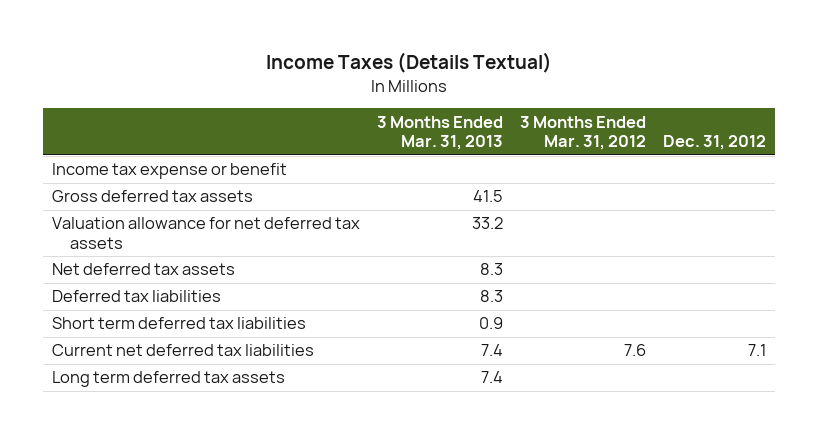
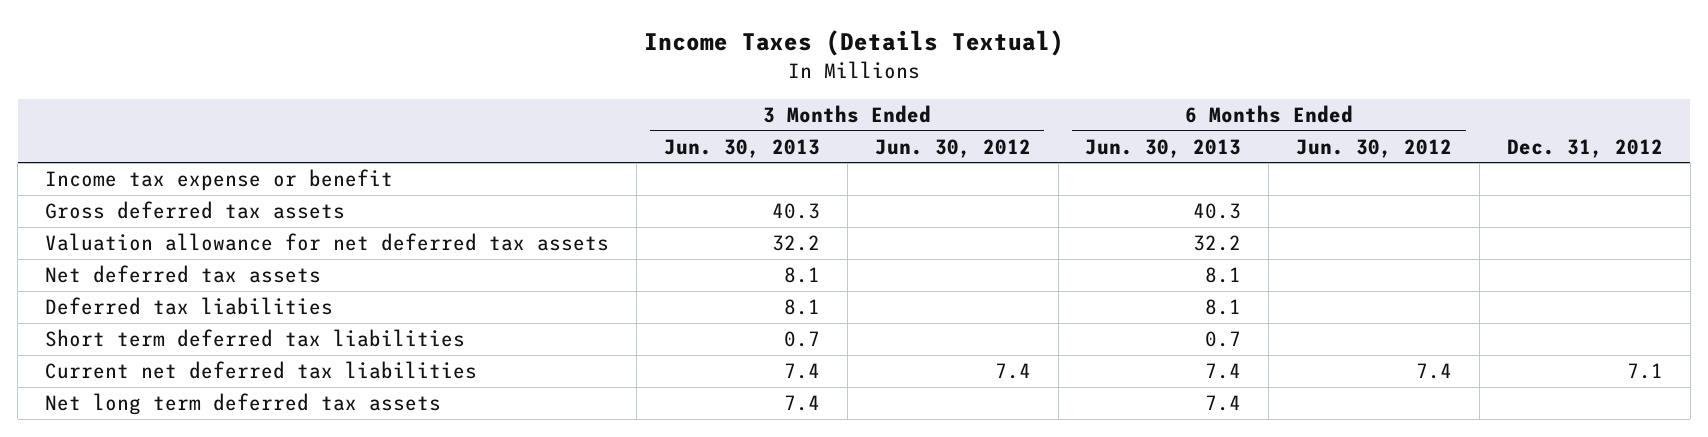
- | 3 Months Ended Mar. 31, 2013 | 3 Months Ended Mar. 31, 2012 | Dec. 31, 2012
+ | 3 Months Ended Jun. 30, 2013 | 3 Months Ended Jun. 30, 2012 | 6 Months Ended Jun. 30, 2013 | 6 Months Ended Jun. 30, 2012 | Dec. 31, 2012
- Long term deferred tax assets | 7.4 | |
+ Net long term deferred tax assets | 7.4 | | 7.4 | |

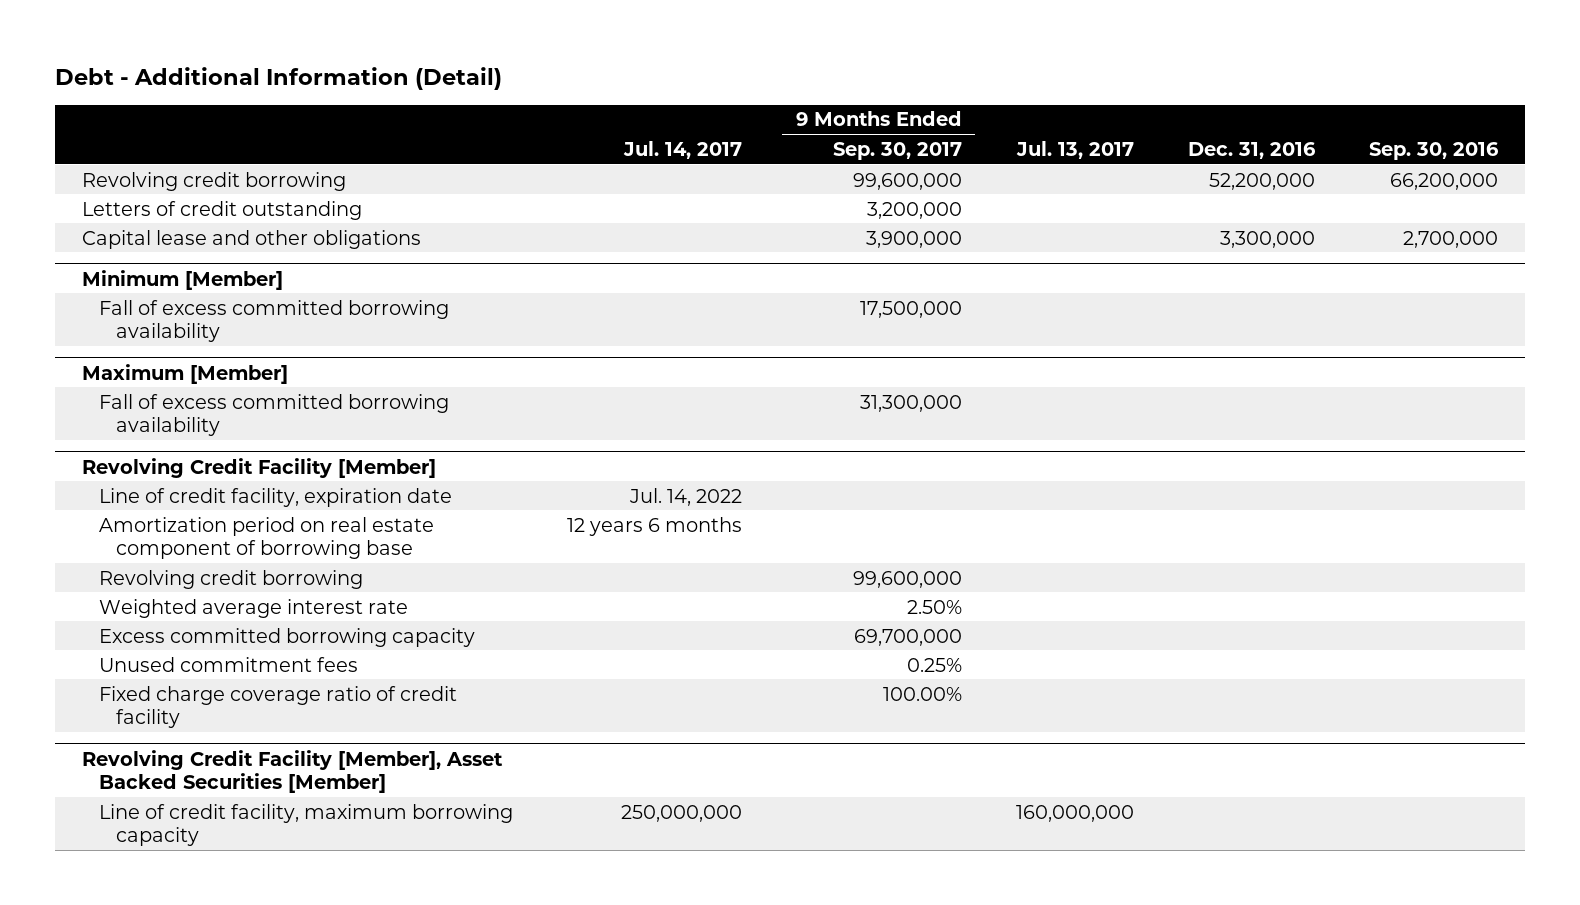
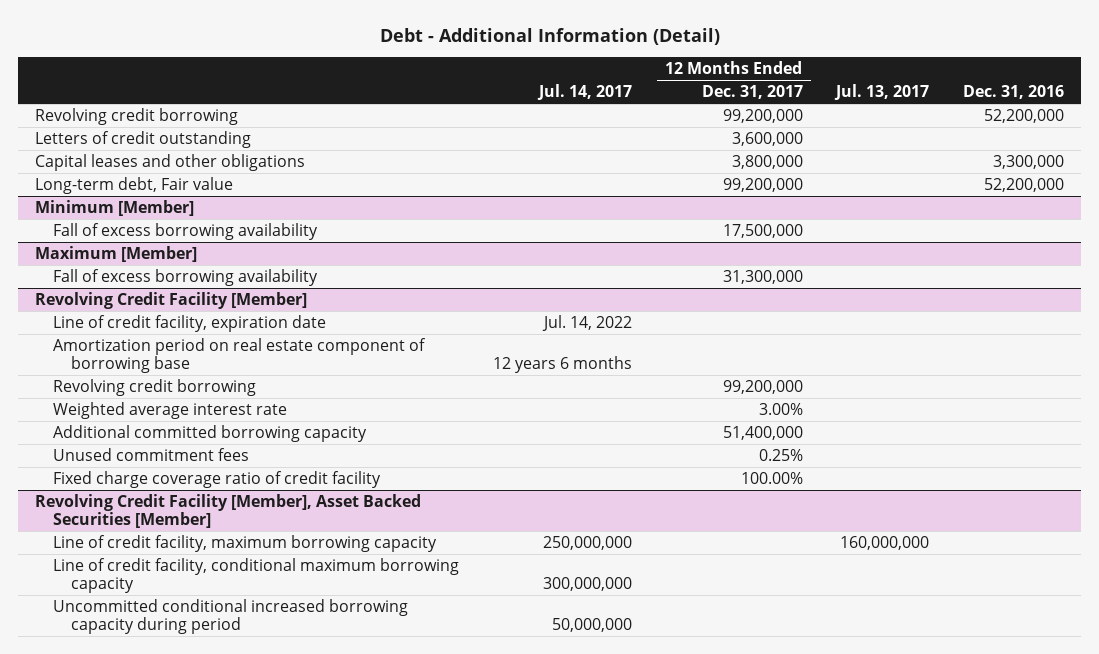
- | Jul. 14, 2017 | 9 Months Ended Sep. 30, 2017 | Jul. 13, 2017 | Dec. 31, 2016 | Sep. 30, 2016
+ | Jul. 14, 2017 | 12 Months Ended Dec. 31, 2017 | Jul. 13, 2017 | Dec. 31, 2016
- Capital lease and other obligations | | 3,900,000 | | 3,300,000 | 2,700,000
+ Capital leases and other obligations | | 3,800,000 | | 3,300,000
+ Long-term debt, Fair value | | 99,200,000 | | 52,200,000
@ Minimum [Member]
- Fall of excess committed borrowing availability | | 17,500,000 | | |
+ Fall of excess borrowing availability | | 17,500,000 | |
@ Maximum [Member]
- Fall of excess committed borrowing availability | | 31,300,000 | | |
+ Fall of excess borrowing availability | | 31,300,000 | |
@ Revolving Credit Facility [Member]
- Excess committed borrowing capacity | | 69,700,000 | | |
+ Additional committed borrowing capacity | | 51,400,000 | |
@ Revolving Credit Facility [Member], Asset Backed Securities [Member]
+ Line of credit facility, conditional maximum borrowing capacity | 300,000,000 | | |
+ Uncommitted conditional increased borrowing capacity during period | 50,000,000 | | |

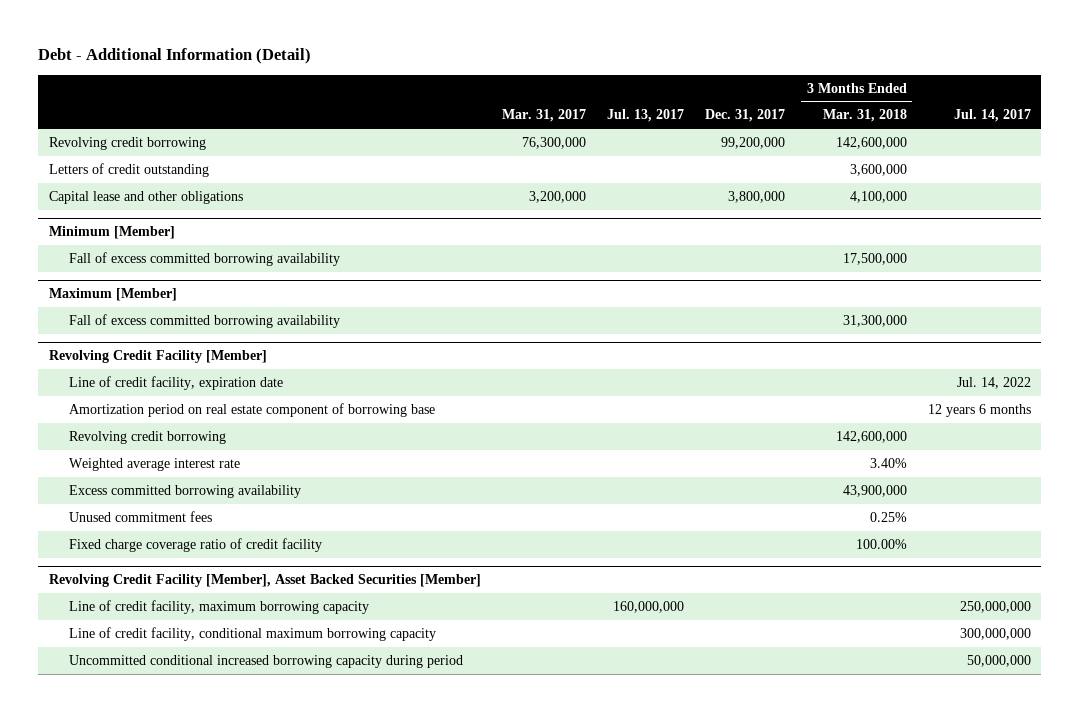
- | Jul. 14, 2017 | 12 Months Ended Dec. 31, 2017 | Jul. 13, 2017 | Dec. 31, 2016
+ | Mar. 31, 2017 | Jul. 13, 2017 | Dec. 31, 2017 | 3 Months Ended Mar. 31, 2018 | Jul. 14, 2017
- Capital leases and other obligations | | 3,800,000 | | 3,300,000
- Long-term debt, Fair value | | 99,200,000 | | 52,200,000
+ Capital lease and other obligations | 3,200,000 | | 3,800,000 | 4,100,000 |
@ Minimum [Member]
- Fall of excess borrowing availability | | 17,500,000 | |
+ Fall of excess committed borrowing availability | | | | 17,500,000 |
@ Maximum [Member]
- Fall of excess borrowing availability | | 31,300,000 | |
+ Fall of excess committed borrowing availability | | | | 31,300,000 |
@ Revolving Credit Facility [Member]
- Additional committed borrowing capacity | | 51,400,000 | |
+ Excess committed borrowing availability | | | | 43,900,000 |

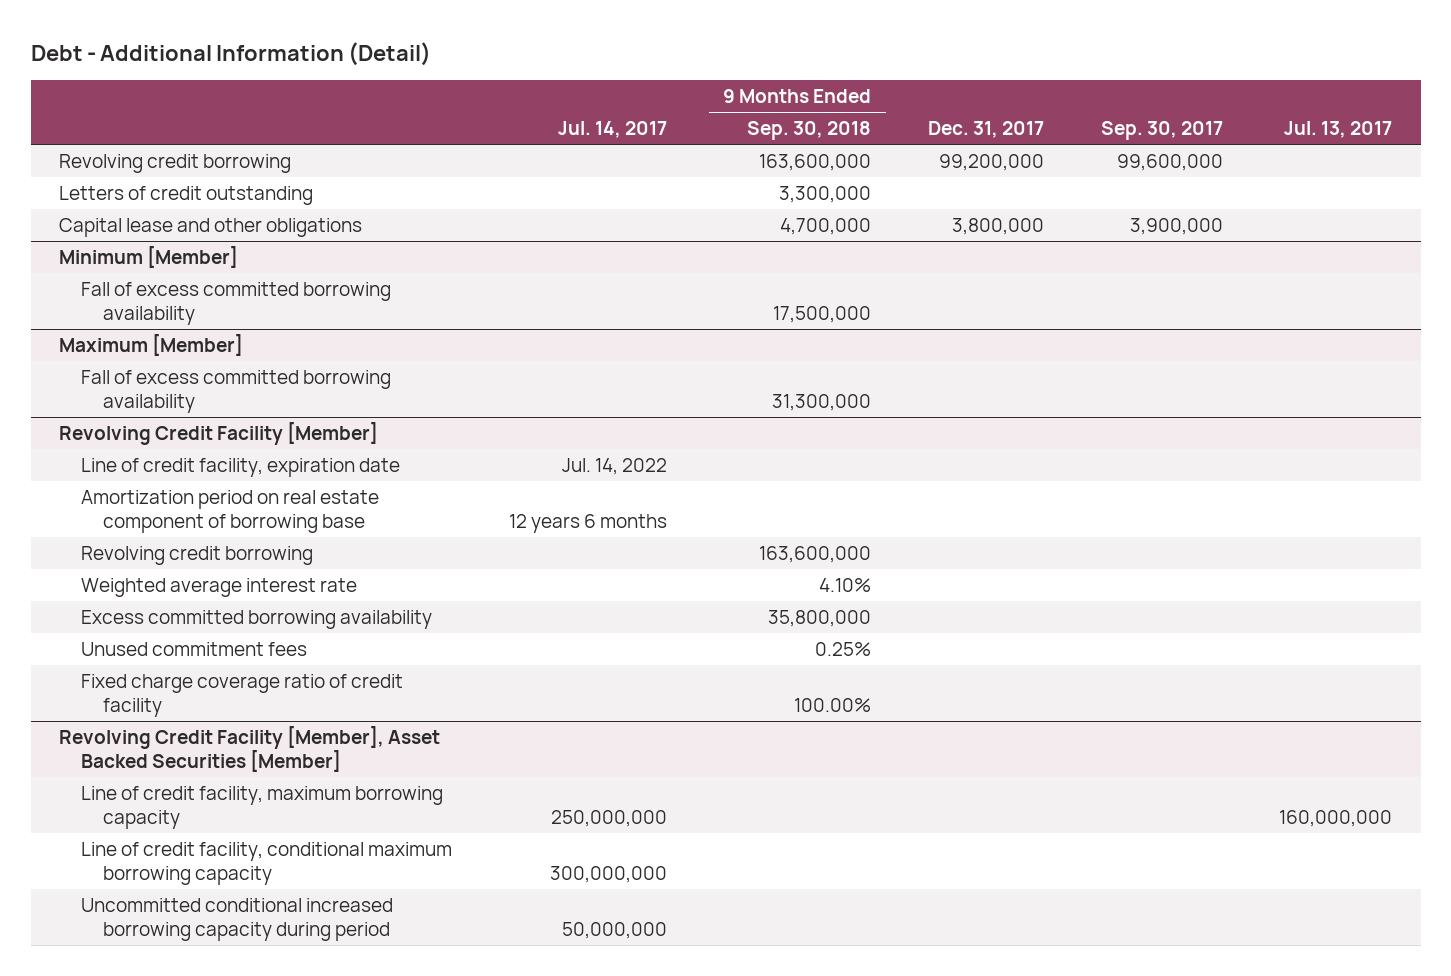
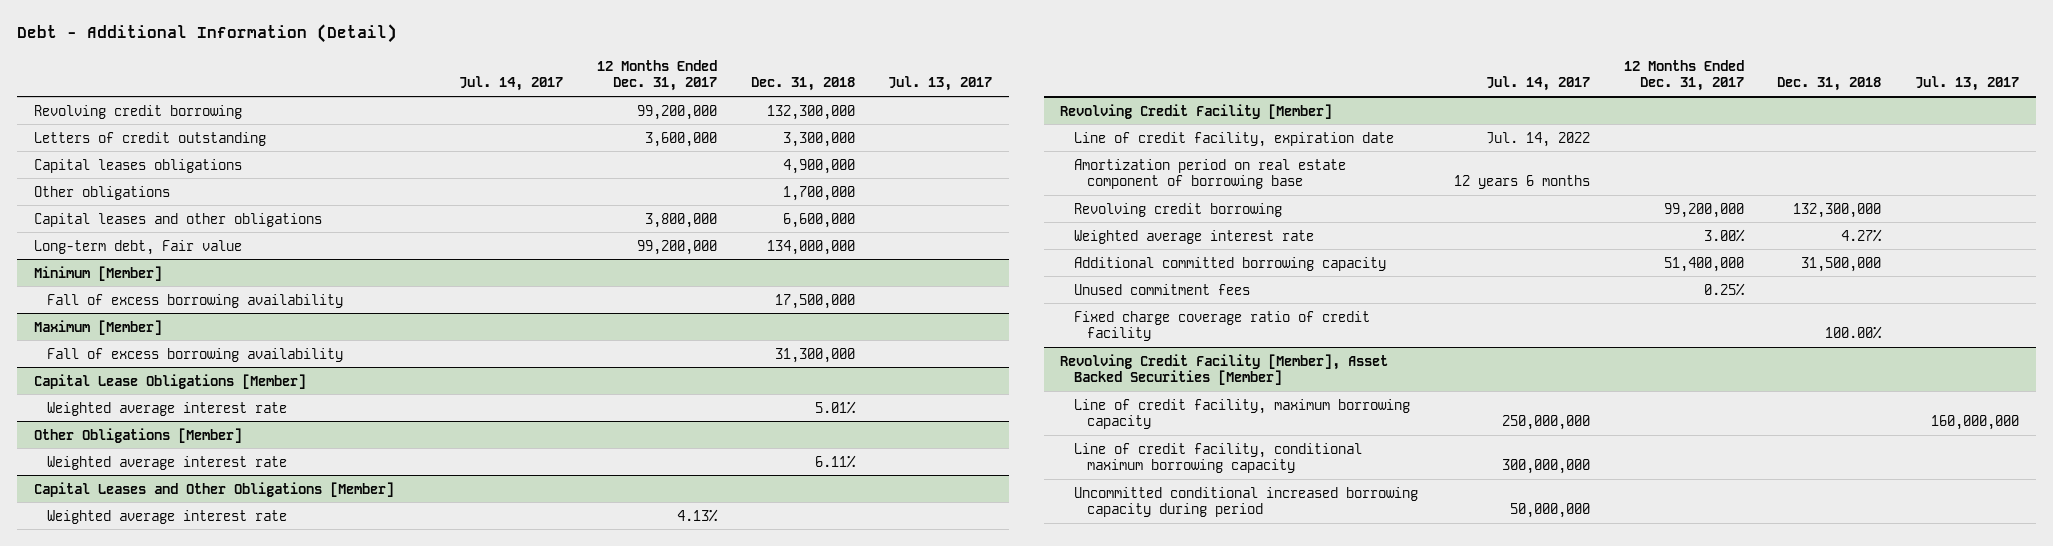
- | Jul. 14, 2017 | 9 Months Ended Sep. 30, 2018 | Dec. 31, 2017 | Sep. 30, 2017 | Jul. 13, 2017
+ | Jul. 14, 2017 | 12 Months Ended Dec. 31, 2017 | Dec. 31, 2018 | Jul. 13, 2017
- Capital lease and other obligations | | 4,700,000 | 3,800,000 | 3,900,000 |
+ Capital leases obligations | | | 4,900,000 |
+ Other obligations | | | 1,700,000 |
+ Capital leases and other obligations | | 3,800,000 | 6,600,000 |
+ Long-term debt, Fair value | | 99,200,000 | 134,000,000 |
@ Minimum [Member]
- Fall of excess committed borrowing availability | | 17,500,000 | | |
+ Fall of excess borrowing availability | | | 17,500,000 |
@ Maximum [Member]
- Fall of excess committed borrowing availability | | 31,300,000 | | |
+ Fall of excess borrowing availability | | | 31,300,000 |
+ Capital Lease Obligations [Member]
+ Weighted average interest rate | | | 5.01% |
+ Other Obligations [Member]
+ Weighted average interest rate | | | 6.11% |
+ Capital Leases and Other Obligations [Member]
+ Weighted average interest rate | | 4.13% | |
@ Revolving Credit Facility [Member]
- Excess committed borrowing availability | | 35,800,000 | | |
+ Additional committed borrowing capacity | | 51,400,000 | 31,500,000 |

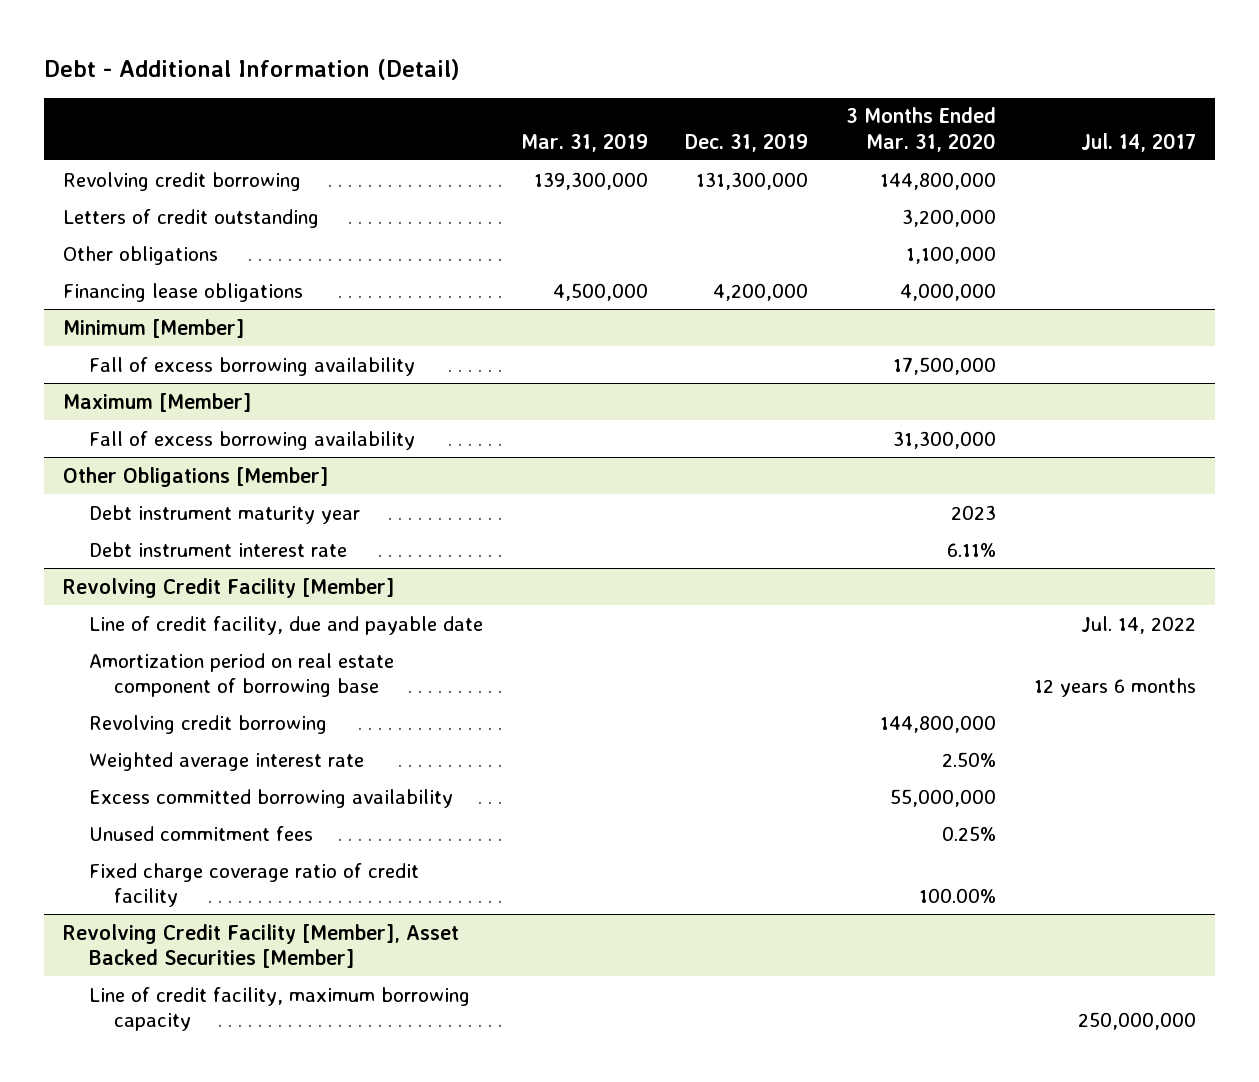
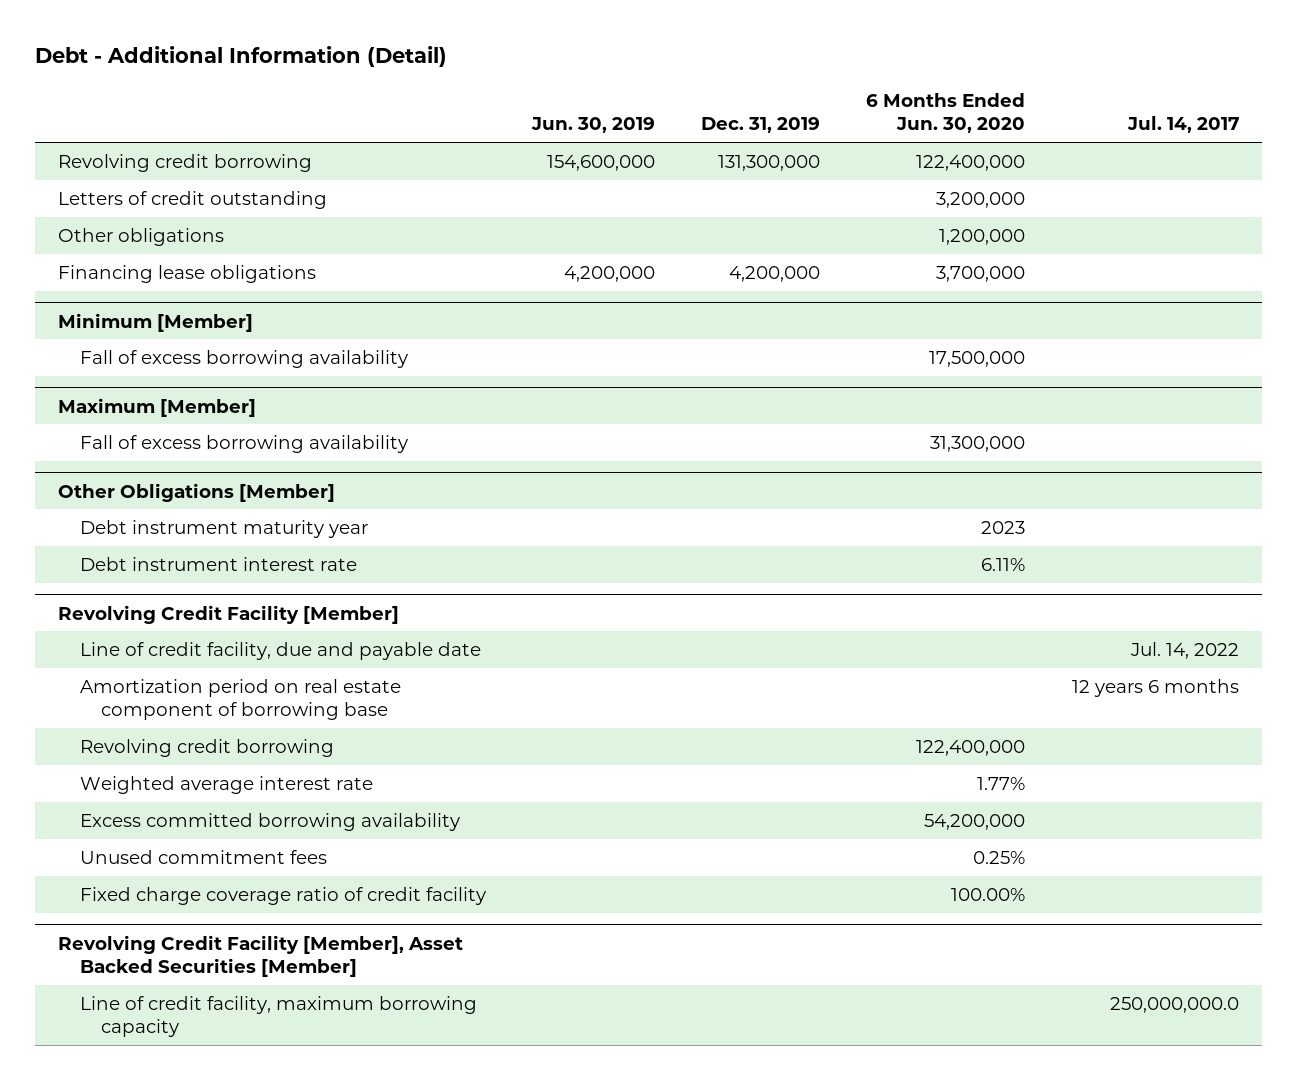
- | Mar. 31, 2019 | Dec. 31, 2019 | 3 Months Ended Mar. 31, 2020 | Jul. 14, 2017
+ | Jun. 30, 2019 | Dec. 31, 2019 | 6 Months Ended Jun. 30, 2020 | Jul. 14, 2017
@ Revolving Credit Facility [Member], Asset Backed Securities [Member]
- Line of credit facility, maximum borrowing capacity | | | | 250,000,000
+ Line of credit facility, maximum borrowing capacity | | | | 250,000,000.0

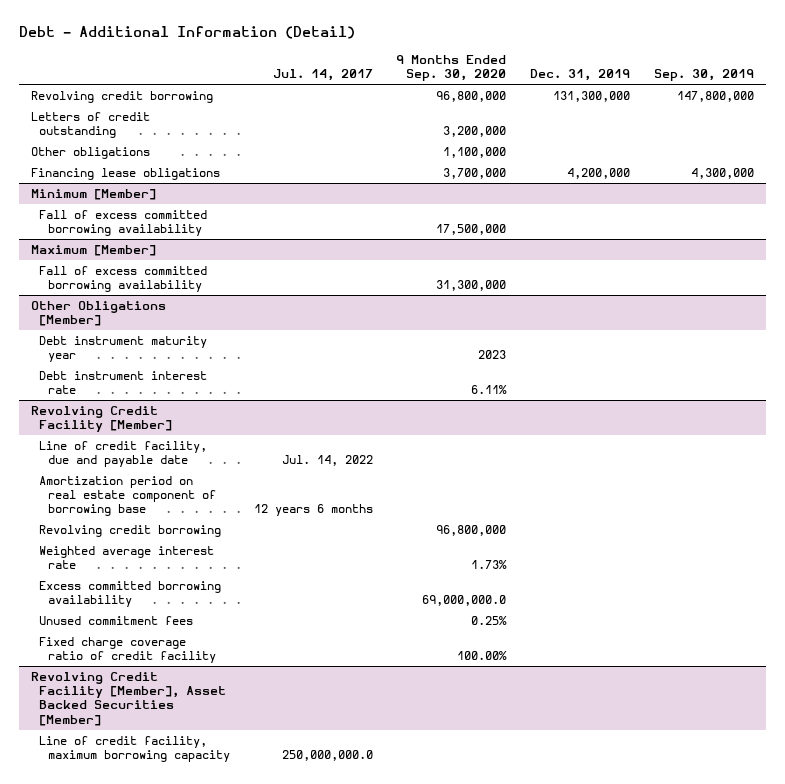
- | Jun. 30, 2019 | Dec. 31, 2019 | 6 Months Ended Jun. 30, 2020 | Jul. 14, 2017
+ | Jul. 14, 2017 | 9 Months Ended Sep. 30, 2020 | Dec. 31, 2019 | Sep. 30, 2019
@ Minimum [Member]
- Fall of excess borrowing availability | | | 17,500,000 |
+ Fall of excess committed borrowing availability | | 17,500,000 | |
@ Maximum [Member]
- Fall of excess borrowing availability | | | 31,300,000 |
+ Fall of excess committed borrowing availability | | 31,300,000 | |

